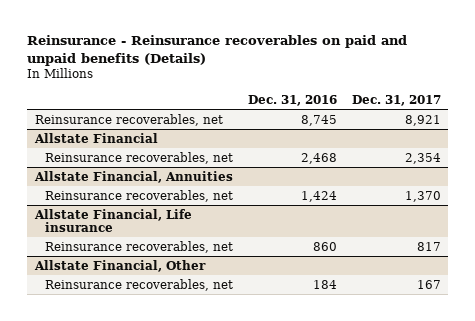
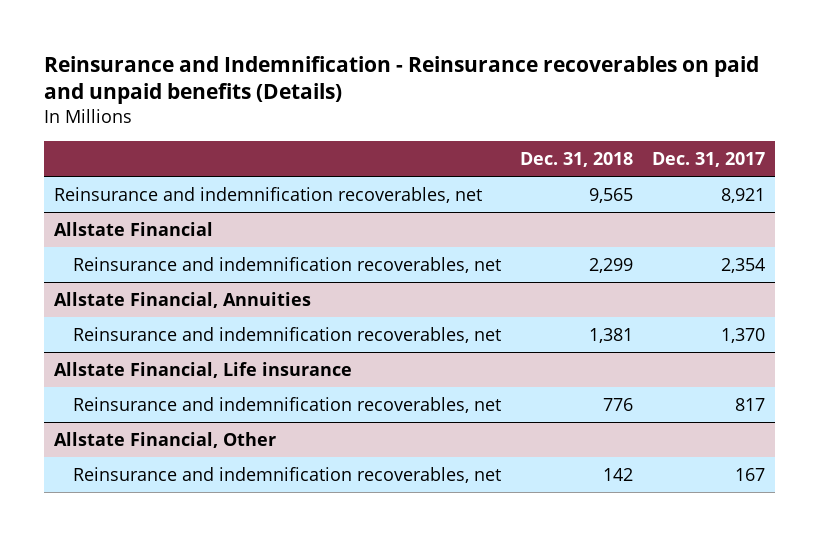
- Reinsurance - Reinsurance recoverables on paid and unpaid benefits (Details)
+ Reinsurance and Indemnification - Reinsurance recoverables on paid and unpaid benefits (Details)
- | Dec. 31, 2016 | Dec. 31, 2017
+ | Dec. 31, 2018 | Dec. 31, 2017
- Reinsurance recoverables, net | 8,745 | 8,921
+ Reinsurance and indemnification recoverables, net | 9,565 | 8,921
@ Allstate Financial
- Reinsurance recoverables, net | 2,468 | 2,354
+ Reinsurance and indemnification recoverables, net | 2,299 | 2,354
@ Allstate Financial, Annuities
- Reinsurance recoverables, net | 1,424 | 1,370
+ Reinsurance and indemnification recoverables, net | 1,381 | 1,370
@ Allstate Financial, Life insurance
- Reinsurance recoverables, net | 860 | 817
+ Reinsurance and indemnification recoverables, net | 776 | 817
@ Allstate Financial, Other
- Reinsurance recoverables, net | 184 | 167
+ Reinsurance and indemnification recoverables, net | 142 | 167

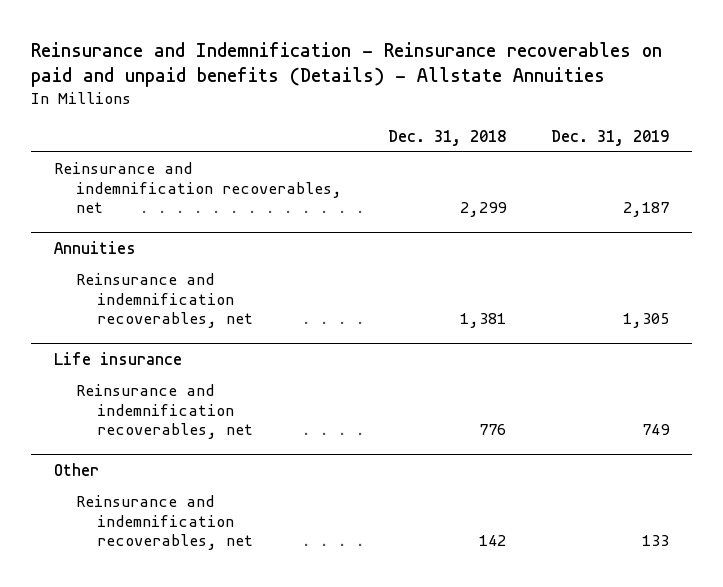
- Reinsurance and Indemnification - Reinsurance recoverables on paid and unpaid benefits (Details)
+ Reinsurance and Indemnification - Reinsurance recoverables on paid and unpaid benefits (Details) - Allstate Annuities
- | Dec. 31, 2018 | Dec. 31, 2017
+ | Dec. 31, 2018 | Dec. 31, 2019
- Reinsurance and indemnification recoverables, net | 9,565 | 8,921
- Allstate Financial
- Allstate Financial, Annuities
+ Annuities
- Allstate Financial, Life insurance
+ Life insurance
- Allstate Financial, Other
+ Other

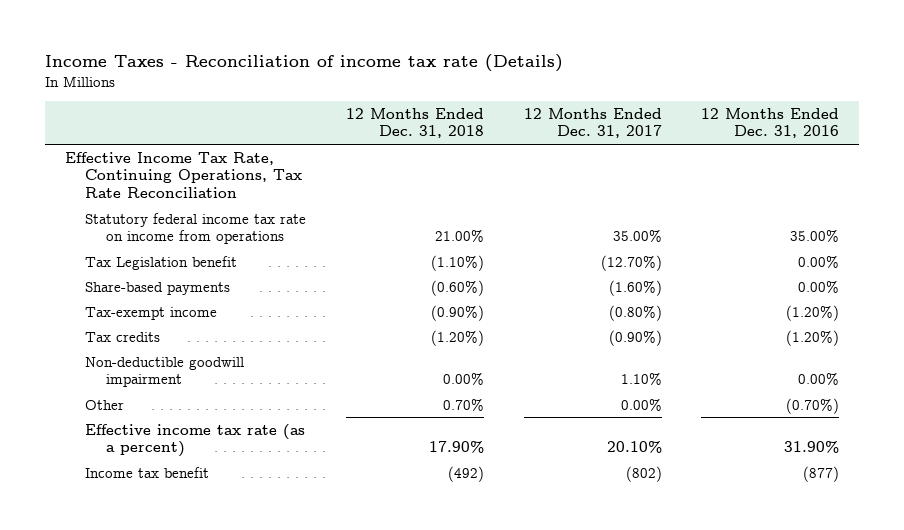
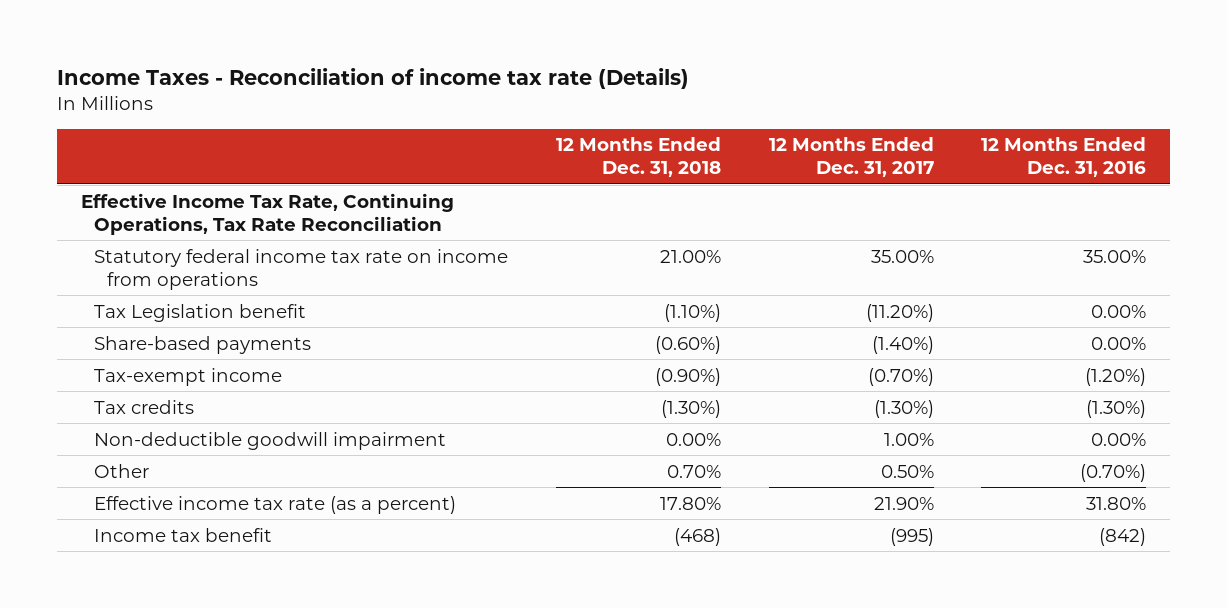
- Tax Legislation benefit | (1.10%) | (12.70%) | 0.00%
- Share-based payments | (0.60%) | (1.60%) | 0.00%
- Tax-exempt income | (0.90%) | (0.80%) | (1.20%)
- Tax credits | (1.20%) | (0.90%) | (1.20%)
- Non-deductible goodwill impairment | 0.00% | 1.10% | 0.00%
- Other | 0.70% | 0.00% | (0.70%)
- Effective income tax rate (as a percent) | 17.90% | 20.10% | 31.90%
- Income tax benefit | (492) | (802) | (877)
+ Tax Legislation benefit | (1.10%) | (11.20%) | 0.00%
+ Share-based payments | (0.60%) | (1.40%) | 0.00%
+ Tax-exempt income | (0.90%) | (0.70%) | (1.20%)
+ Tax credits | (1.30%) | (1.30%) | (1.30%)
+ Non-deductible goodwill impairment | 0.00% | 1.00% | 0.00%
+ Other | 0.70% | 0.50% | (0.70%)
+ Effective income tax rate (as a percent) | 17.80% | 21.90% | 31.80%
+ Income tax benefit | (468) | (995) | (842)

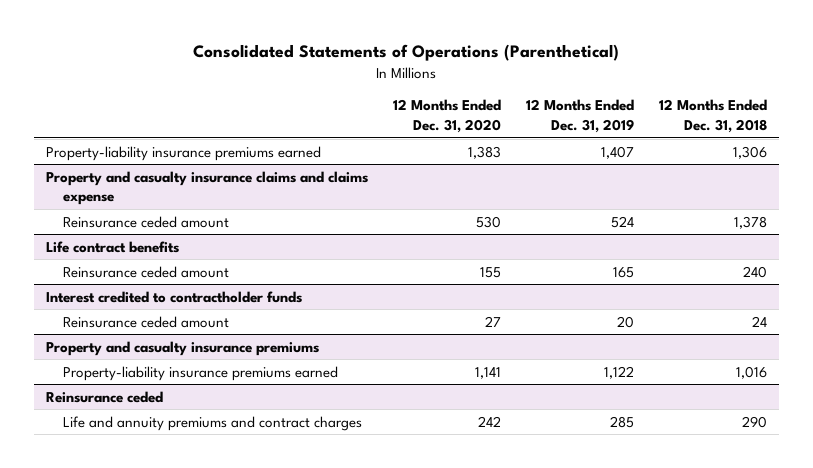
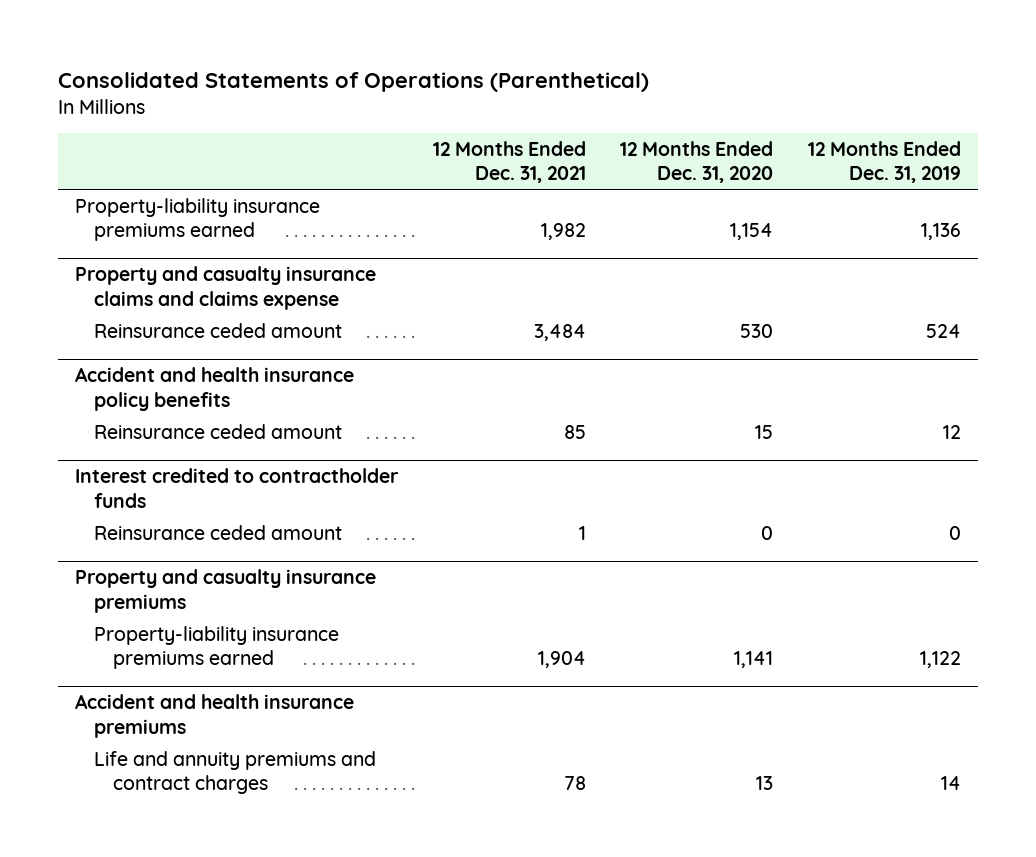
- | 12 Months Ended Dec. 31, 2020 | 12 Months Ended Dec. 31, 2019 | 12 Months Ended Dec. 31, 2018
+ | 12 Months Ended Dec. 31, 2021 | 12 Months Ended Dec. 31, 2020 | 12 Months Ended Dec. 31, 2019
- Property-liability insurance premiums earned | 1,383 | 1,407 | 1,306
+ Property-liability insurance premiums earned | 1,982 | 1,154 | 1,136
- Life contract benefits
- Reinsurance ceded amount | 155 | 165 | 240
+ Accident and health insurance policy benefits
+ Reinsurance ceded amount | 85 | 15 | 12
@ Interest credited to contractholder funds
- Reinsurance ceded amount | 27 | 20 | 24
+ Reinsurance ceded amount | 1 | 0 | 0
- Reinsurance ceded
- Life and annuity premiums and contract charges | 242 | 285 | 290
+ Accident and health insurance premiums
+ Life and annuity premiums and contract charges | 78 | 13 | 14

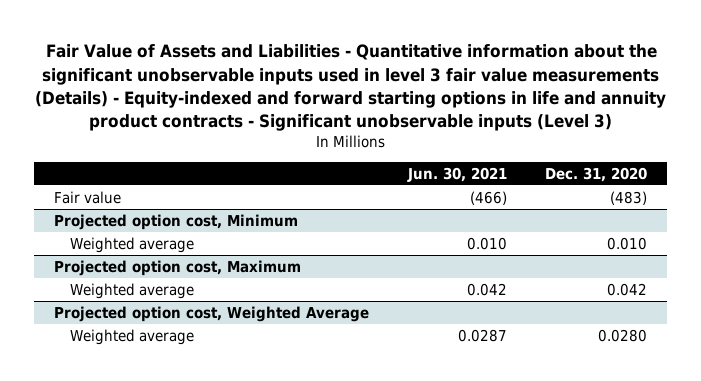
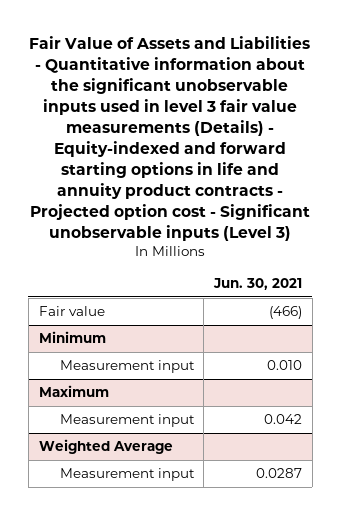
- Fair Value of Assets and Liabilities - Quantitative information about the significant unobservable inputs used in level 3 fair value measurements (Details) - Equity-indexed and forward starting options in life and annuity product contracts - Significant unobservable inputs (Level 3)
+ Fair Value of Assets and Liabilities - Quantitative information about the significant unobservable inputs used in level 3 fair value measurements (Details) - Equity-indexed and forward starting options in life and annuity product contracts - Projected option cost - Significant unobservable inputs (Level 3)
- | Jun. 30, 2021 | Dec. 31, 2020
+ | Jun. 30, 2021
- Projected option cost, Minimum
- Weighted average | 0.010 | 0.010
- Projected option cost, Maximum
- Weighted average | 0.042 | 0.042
- Projected option cost, Weighted Average
- Weighted average | 0.0287 | 0.0280
+ Minimum
+ Measurement input | 0.010
+ Maximum
+ Measurement input | 0.042
+ Weighted Average
+ Measurement input | 0.0287

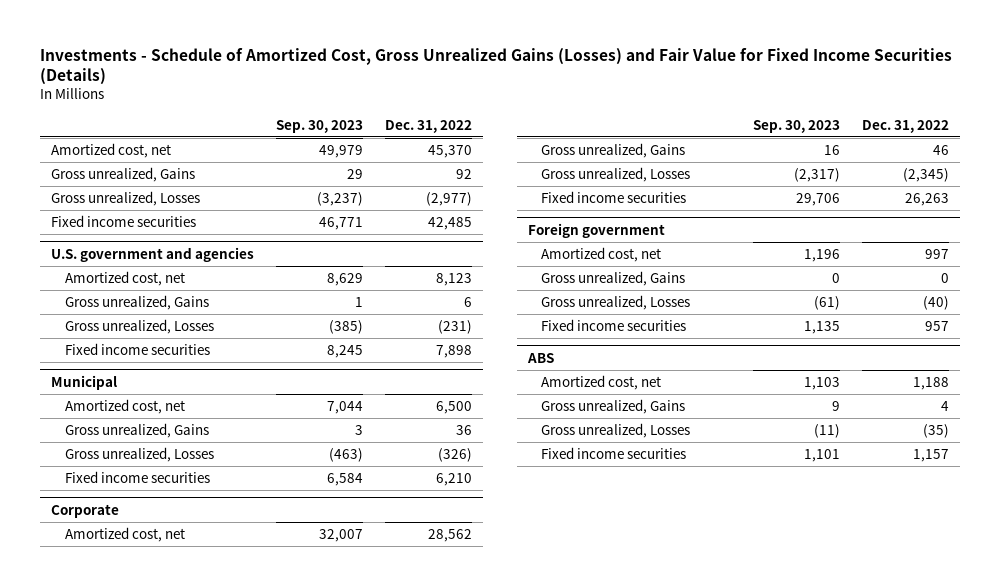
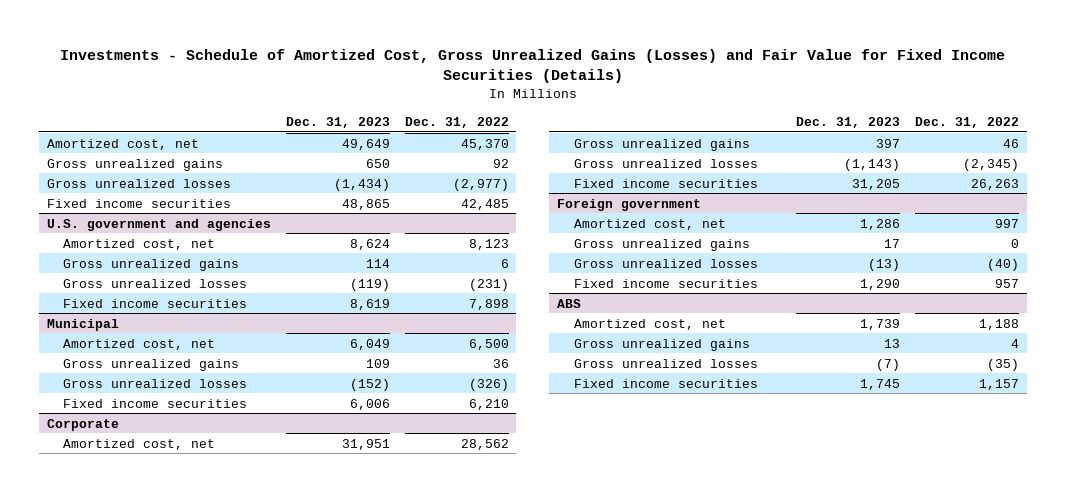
- | Sep. 30, 2023 | Dec. 31, 2022
+ | Dec. 31, 2023 | Dec. 31, 2022
- Gross unrealized, Gains | 29 | 92
- Gross unrealized, Losses | (3,237) | (2,977)
+ Gross unrealized gains | 650 | 92
+ Gross unrealized losses | (1,434) | (2,977)
@ U.S. government and agencies
- Gross unrealized, Gains | 1 | 6
- Gross unrealized, Losses | (385) | (231)
+ Gross unrealized gains | 114 | 6
+ Gross unrealized losses | (119) | (231)
@ Municipal
- Gross unrealized, Gains | 3 | 36
- Gross unrealized, Losses | (463) | (326)
+ Gross unrealized gains | 109 | 36
+ Gross unrealized losses | (152) | (326)
@ Corporate
- Gross unrealized, Gains | 16 | 46
- Gross unrealized, Losses | (2,317) | (2,345)
+ Gross unrealized gains | 397 | 46
+ Gross unrealized losses | (1,143) | (2,345)
@ Foreign government
- Gross unrealized, Gains | 0 | 0
- Gross unrealized, Losses | (61) | (40)
+ Gross unrealized gains | 17 | 0
+ Gross unrealized losses | (13) | (40)
@ ABS
- Gross unrealized, Gains | 9 | 4
- Gross unrealized, Losses | (11) | (35)
+ Gross unrealized gains | 13 | 4
+ Gross unrealized losses | (7) | (35)

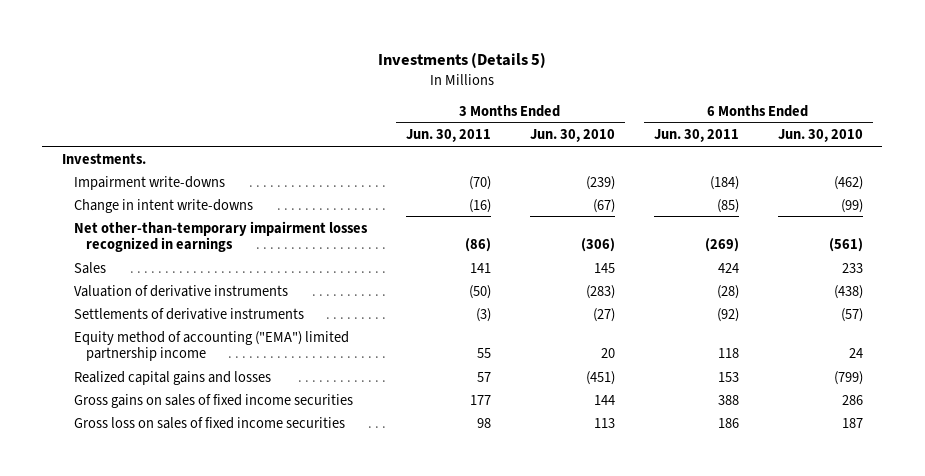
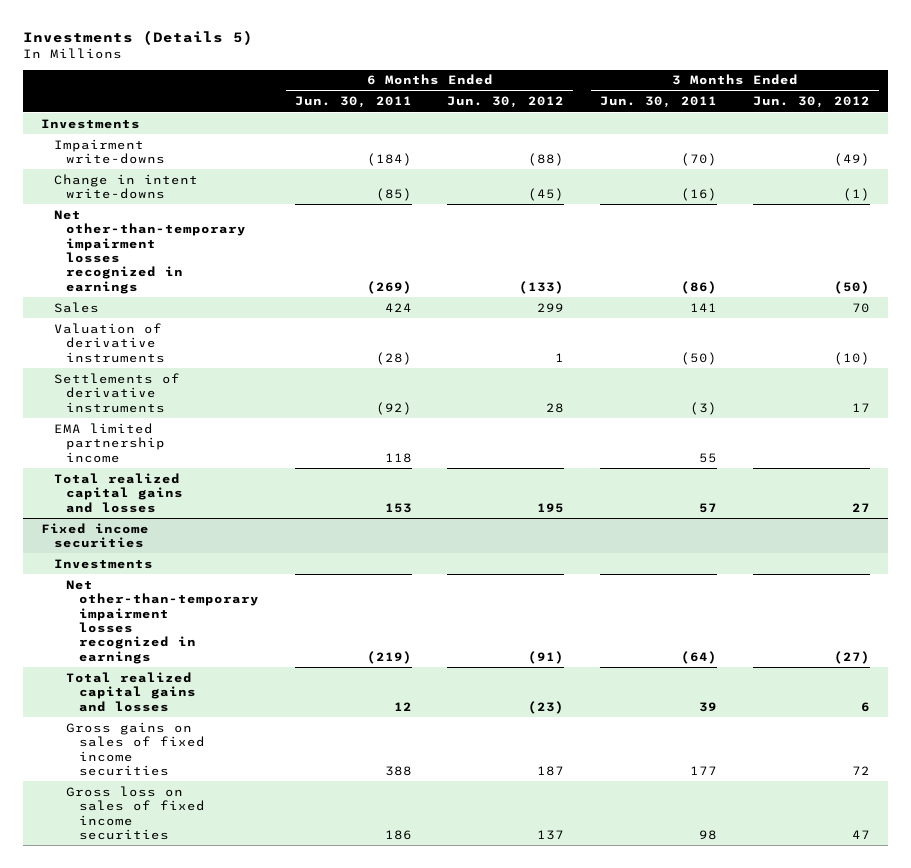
- | 3 Months Ended Jun. 30, 2011 | 3 Months Ended Jun. 30, 2010 | 6 Months Ended Jun. 30, 2011 | 6 Months Ended Jun. 30, 2010
+ | 6 Months Ended Jun. 30, 2011 | 6 Months Ended Jun. 30, 2012 | 3 Months Ended Jun. 30, 2011 | 3 Months Ended Jun. 30, 2012
- Investments.
+ Investments
- Equity method of accounting ("EMA") limited partnership income | 55 | 20 | 118 | 24
- Realized capital gains and losses | 57 | (451) | 153 | (799)
+ EMA limited partnership income | 118 | | 55 |
+ Total realized capital gains and losses | 153 | 195 | 57 | 27
+ Fixed income securities
+ Investments
+ Net other-than-temporary impairment losses recognized in earnings | (219) | (91) | (64) | (27)
+ Total realized capital gains and losses | 12 | (23) | 39 | 6

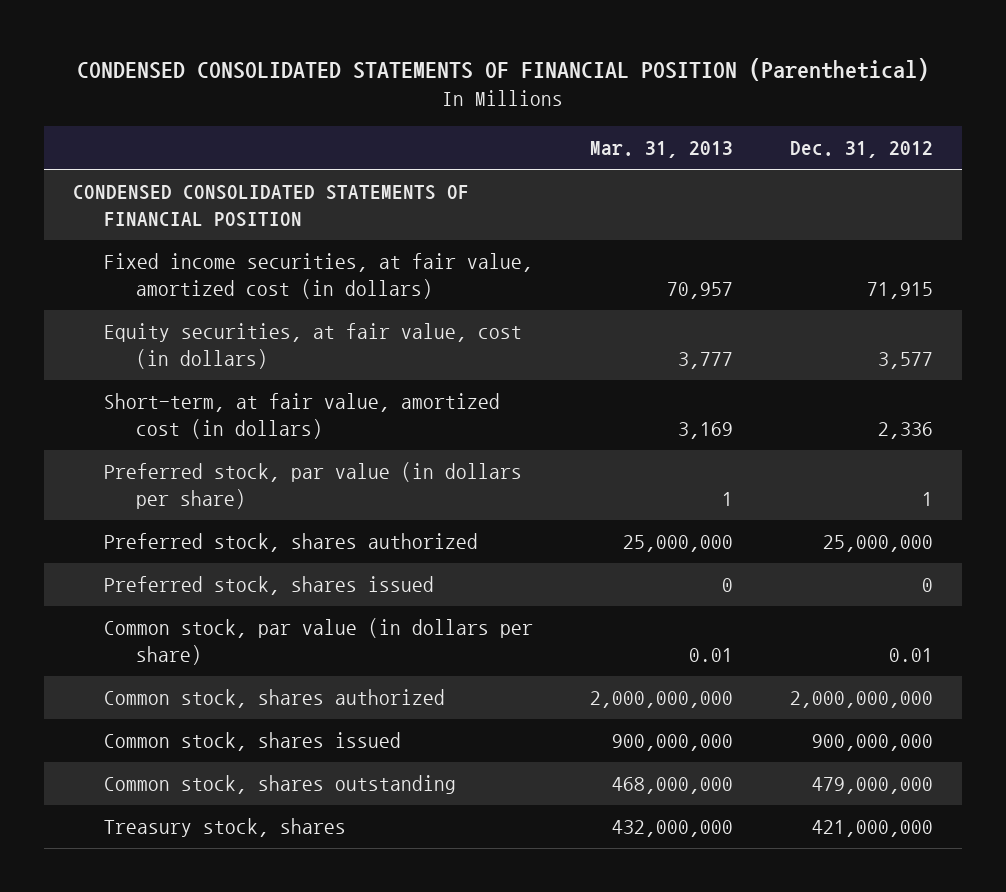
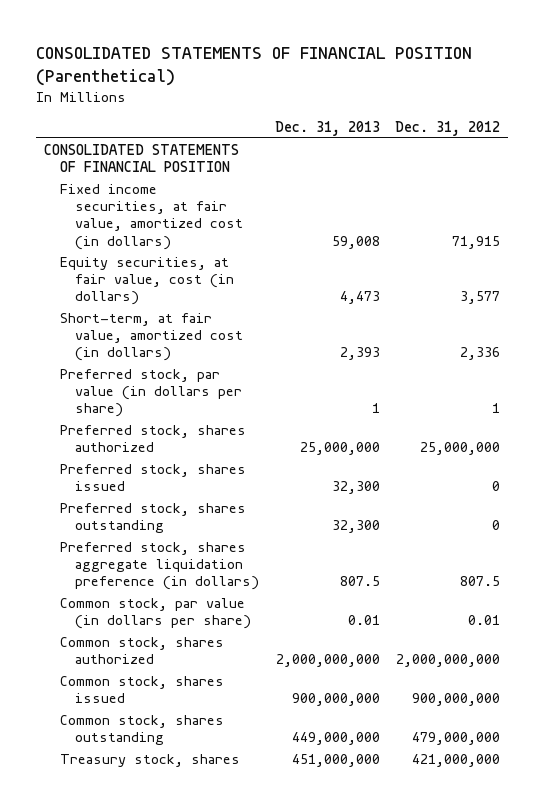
- CONDENSED CONSOLIDATED STATEMENTS OF FINANCIAL POSITION (Parenthetical)
+ CONSOLIDATED STATEMENTS OF FINANCIAL POSITION (Parenthetical)
- | Mar. 31, 2013 | Dec. 31, 2012
+ | Dec. 31, 2013 | Dec. 31, 2012
- CONDENSED CONSOLIDATED STATEMENTS OF FINANCIAL POSITION
+ CONSOLIDATED STATEMENTS OF FINANCIAL POSITION
+ Preferred stock, shares outstanding | 32,300 | 0
+ Preferred stock, shares aggregate liquidation preference (in dollars) | 807.5 | 807.5

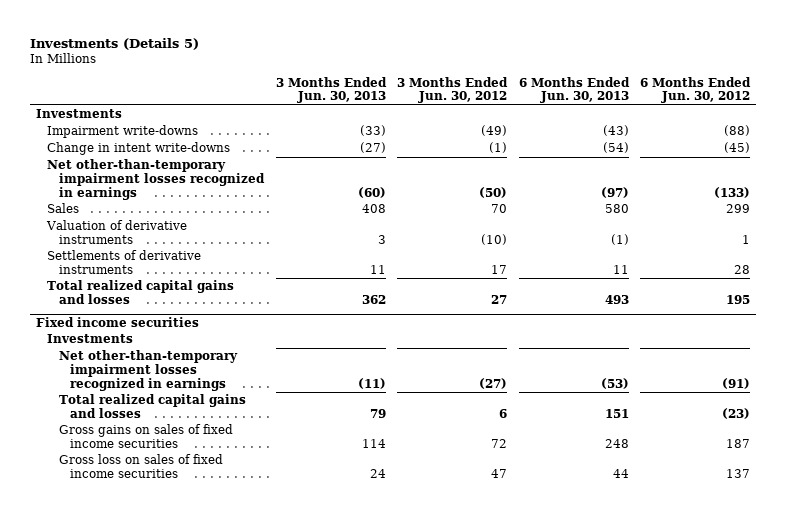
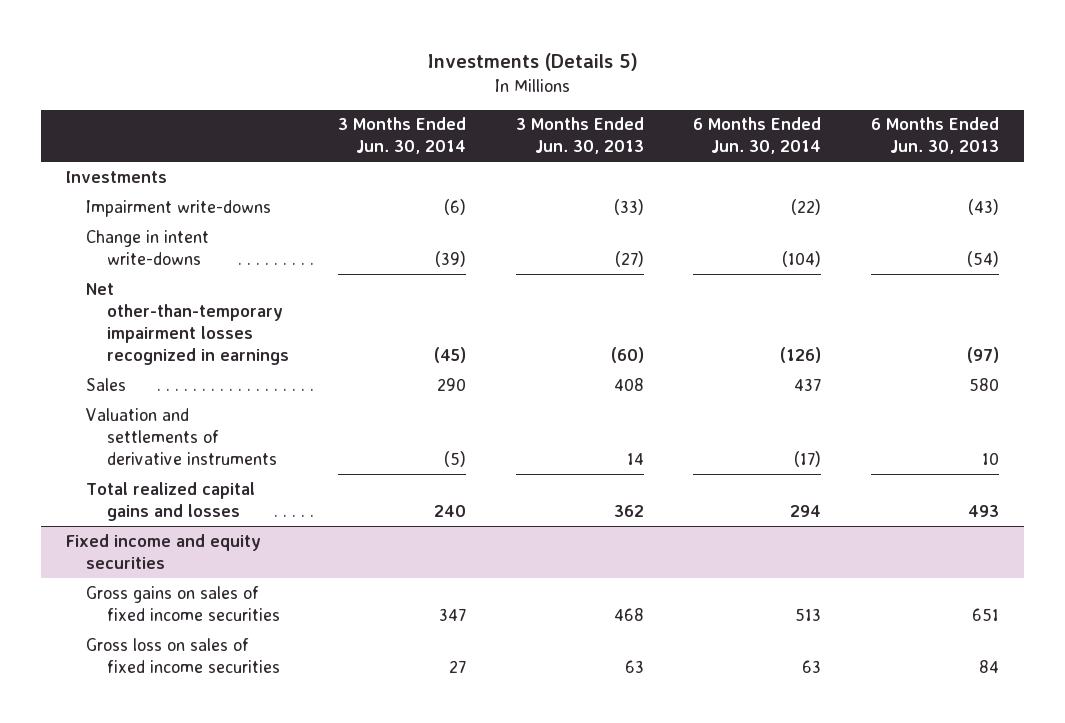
- | 3 Months Ended Jun. 30, 2013 | 3 Months Ended Jun. 30, 2012 | 6 Months Ended Jun. 30, 2013 | 6 Months Ended Jun. 30, 2012
+ | 3 Months Ended Jun. 30, 2014 | 3 Months Ended Jun. 30, 2013 | 6 Months Ended Jun. 30, 2014 | 6 Months Ended Jun. 30, 2013
- Valuation of derivative instruments | 3 | (10) | (1) | 1
- Settlements of derivative instruments | 11 | 17 | 11 | 28
+ Valuation and settlements of derivative instruments | (5) | 14 | (17) | 10
- Fixed income securities
- Investments
- Net other-than-temporary impairment losses recognized in earnings | (11) | (27) | (53) | (91)
- Total realized capital gains and losses | 79 | 6 | 151 | (23)
- Gross gains on sales of fixed income securities | 114 | 72 | 248 | 187
- Gross loss on sales of fixed income securities | 24 | 47 | 44 | 137
+ Fixed income and equity securities
+ Gross gains on sales of fixed income securities | 347 | 468 | 513 | 651
+ Gross loss on sales of fixed income securities | 27 | 63 | 63 | 84

